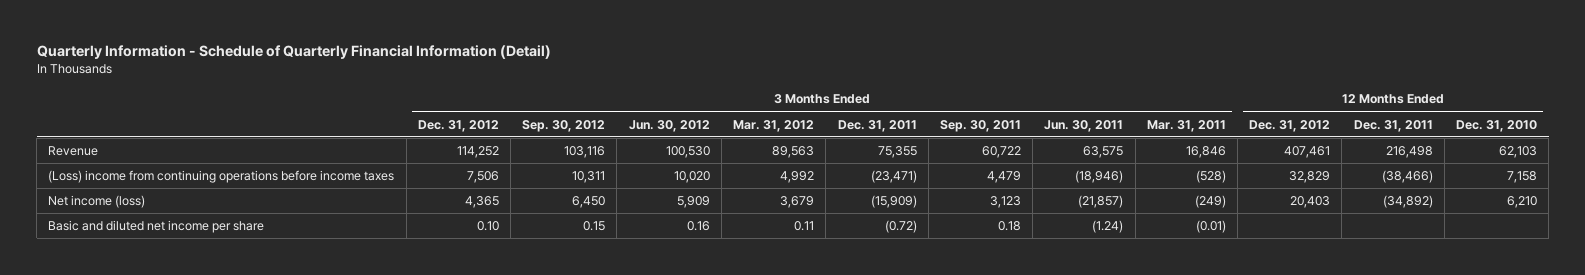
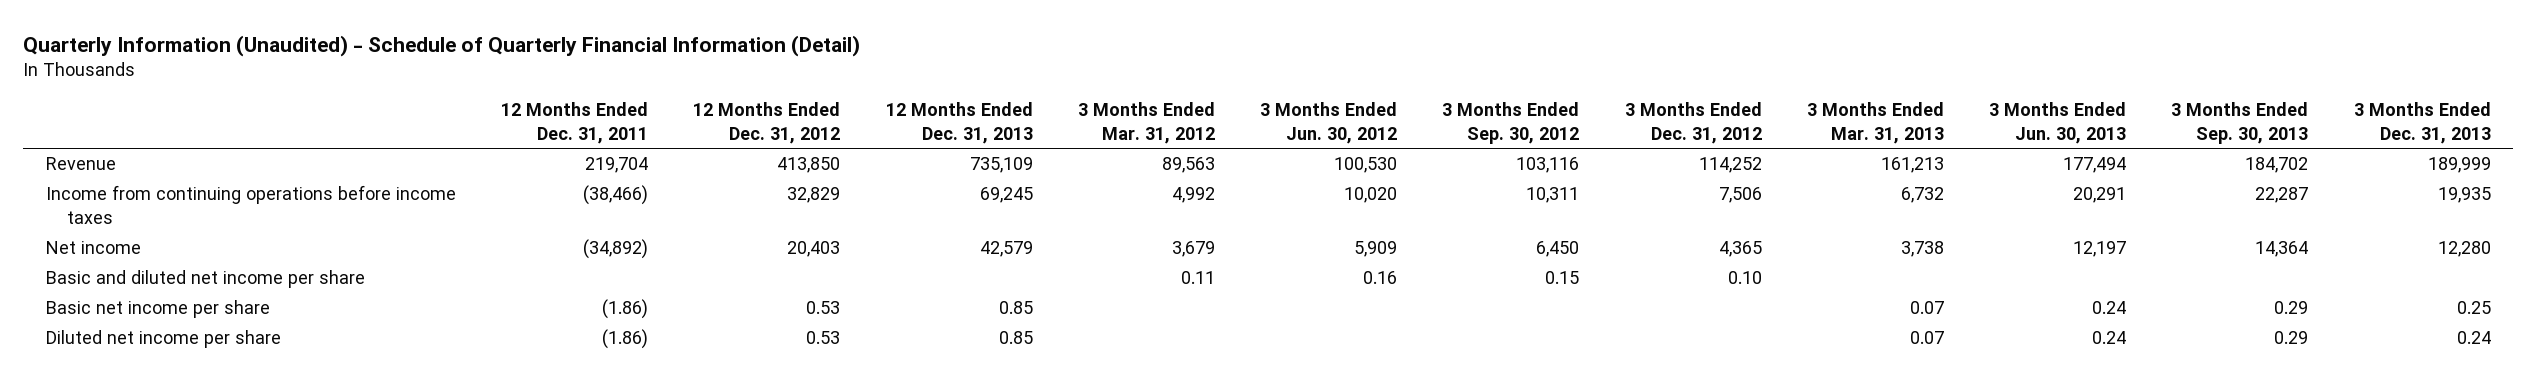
- Quarterly Information - Schedule of Quarterly Financial Information (Detail)
+ Quarterly Information (Unaudited) - Schedule of Quarterly Financial Information (Detail)
- | 3 Months Ended Dec. 31, 2012 | 3 Months Ended Sep. 30, 2012 | 3 Months Ended Jun. 30, 2012 | 3 Months Ended Mar. 31, 2012 | 3 Months Ended Dec. 31, 2011 | 3 Months Ended Sep. 30, 2011 | 3 Months Ended Jun. 30, 2011 | 3 Months Ended Mar. 31, 2011 | 12 Months Ended Dec. 31, 2012 | 12 Months Ended Dec. 31, 2011 | 12 Months Ended Dec. 31, 2010
+ | 12 Months Ended Dec. 31, 2011 | 12 Months Ended Dec. 31, 2012 | 12 Months Ended Dec. 31, 2013 | 3 Months Ended Mar. 31, 2012 | 3 Months Ended Jun. 30, 2012 | 3 Months Ended Sep. 30, 2012 | 3 Months Ended Dec. 31, 2012 | 3 Months Ended Mar. 31, 2013 | 3 Months Ended Jun. 30, 2013 | 3 Months Ended Sep. 30, 2013 | 3 Months Ended Dec. 31, 2013
- Revenue | 114,252 | 103,116 | 100,530 | 89,563 | 75,355 | 60,722 | 63,575 | 16,846 | 407,461 | 216,498 | 62,103
- (Loss) income from continuing operations before income taxes | 7,506 | 10,311 | 10,020 | 4,992 | (23,471) | 4,479 | (18,946) | (528) | 32,829 | (38,466) | 7,158
- Net income (loss) | 4,365 | 6,450 | 5,909 | 3,679 | (15,909) | 3,123 | (21,857) | (249) | 20,403 | (34,892) | 6,210
+ Revenue | 219,704 | 413,850 | 735,109 | 89,563 | 100,530 | 103,116 | 114,252 | 161,213 | 177,494 | 184,702 | 189,999
+ Income from continuing operations before income taxes | (38,466) | 32,829 | 69,245 | 4,992 | 10,020 | 10,311 | 7,506 | 6,732 | 20,291 | 22,287 | 19,935
+ Net income | (34,892) | 20,403 | 42,579 | 3,679 | 5,909 | 6,450 | 4,365 | 3,738 | 12,197 | 14,364 | 12,280
+ Basic net income per share | (1.86) | 0.53 | 0.85 | | | | | 0.07 | 0.24 | 0.29 | 0.25
+ Diluted net income per share | (1.86) | 0.53 | 0.85 | | | | | 0.07 | 0.24 | 0.29 | 0.24

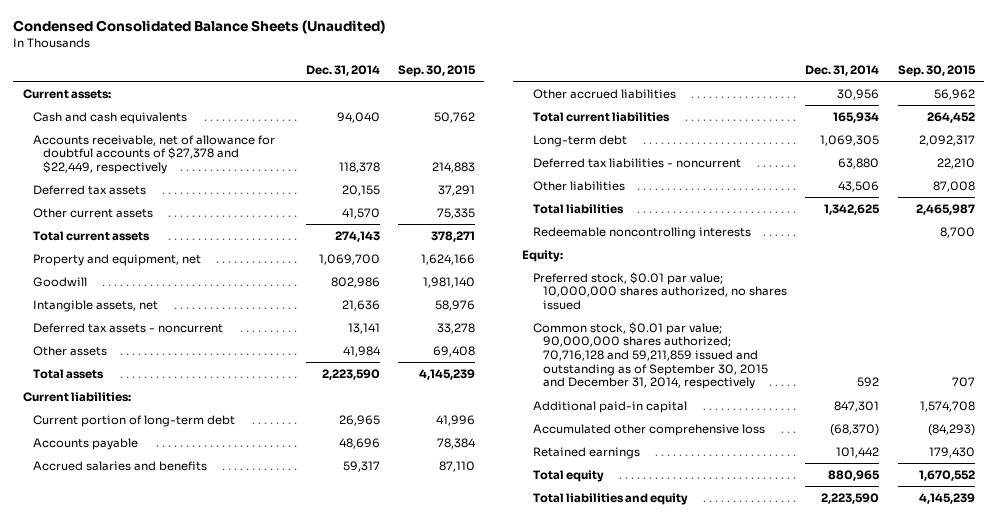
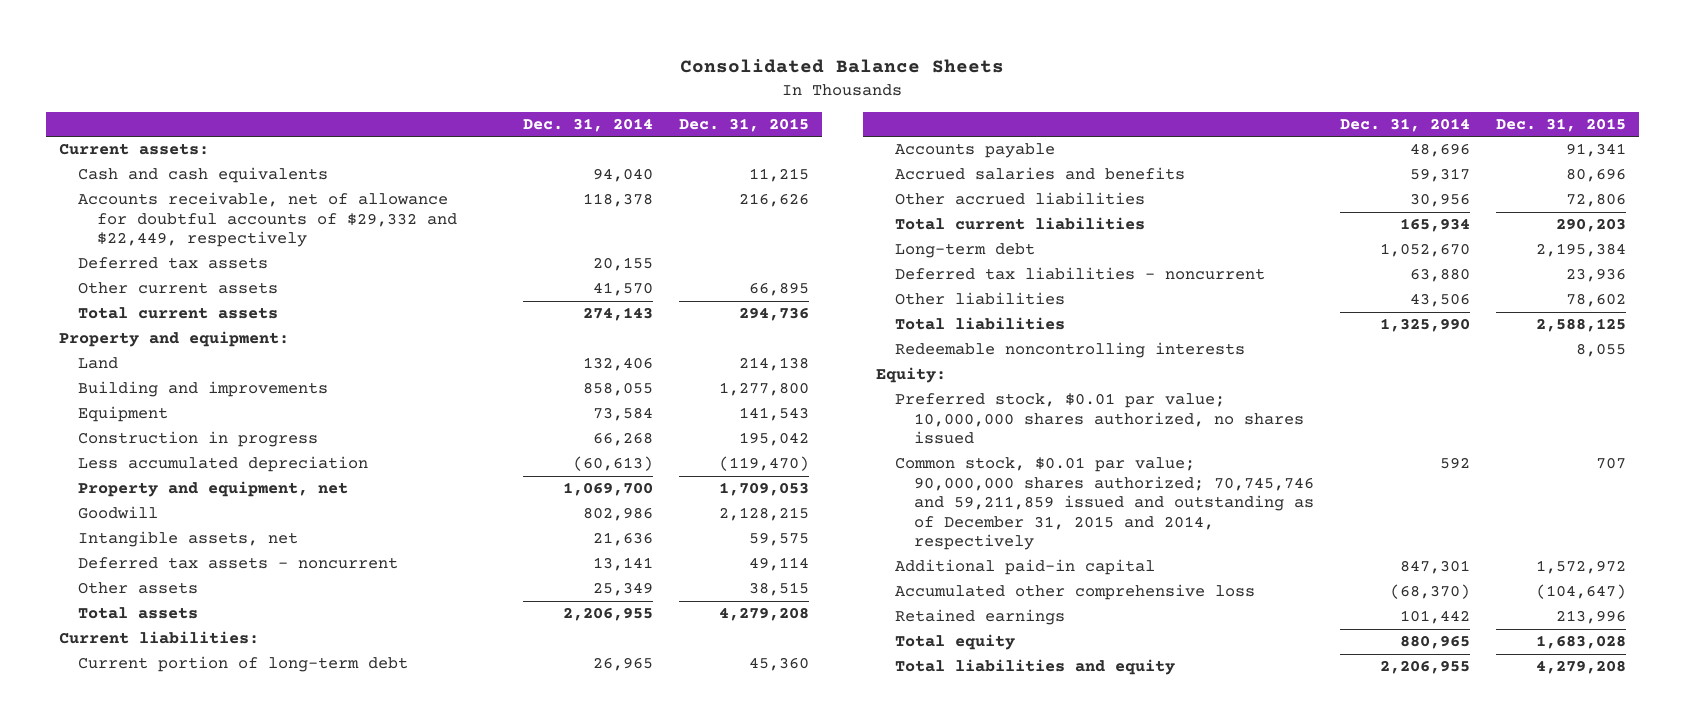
- Condensed Consolidated Balance Sheets (Unaudited)
+ Consolidated Balance Sheets
- | Dec. 31, 2014 | Sep. 30, 2015
+ | Dec. 31, 2014 | Dec. 31, 2015
- Accounts receivable, net of allowance for doubtful accounts of $27,378 and $22,449, respectively | 118,378 | 214,883
+ Accounts receivable, net of allowance for doubtful accounts of $29,332 and $22,449, respectively | 118,378 | 216,626
+ Property and equipment:
+ Land | 132,406 | 214,138
+ Building and improvements | 858,055 | 1,277,800
+ Equipment | 73,584 | 141,543
+ Construction in progress | 66,268 | 195,042
+ Less accumulated depreciation | (60,613) | (119,470)
- Other assets | 41,984 | 69,408
- Total assets | 2,223,590 | 4,145,239
+ Other assets | 25,349 | 38,515
+ Total assets | 2,206,955 | 4,279,208
- Long-term debt | 1,069,305 | 2,092,317
+ Long-term debt | 1,052,670 | 2,195,384
- Total liabilities | 1,342,625 | 2,465,987
+ Total liabilities | 1,325,990 | 2,588,125
- Common stock, $0.01 par value; 90,000,000 shares authorized; 70,716,128 and 59,211,859 issued and outstanding as of September 30, 2015 and December 31, 2014, respectively | 592 | 707
+ Common stock, $0.01 par value; 90,000,000 shares authorized; 70,745,746 and 59,211,859 issued and outstanding as of December 31, 2015 and 2014, respectively | 592 | 707
- Total liabilities and equity | 2,223,590 | 4,145,239
+ Total liabilities and equity | 2,206,955 | 4,279,208

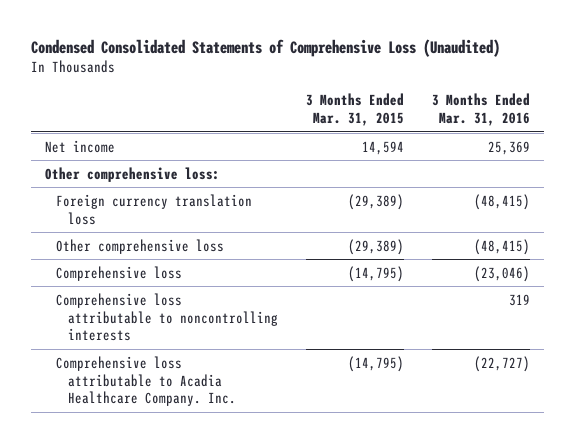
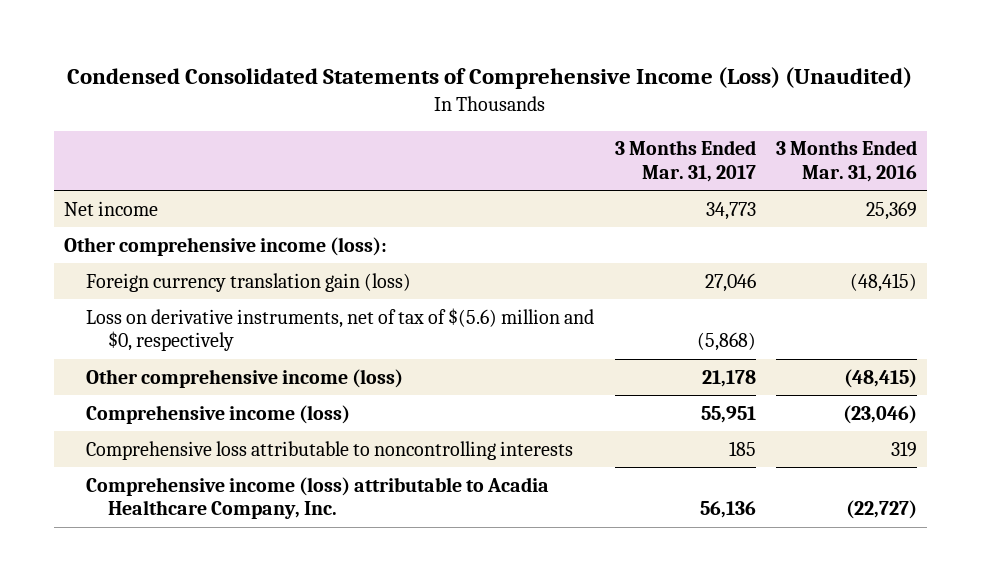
- Condensed Consolidated Statements of Comprehensive Loss (Unaudited)
+ Condensed Consolidated Statements of Comprehensive Income (Loss) (Unaudited)
- | 3 Months Ended Mar. 31, 2015 | 3 Months Ended Mar. 31, 2016
+ | 3 Months Ended Mar. 31, 2017 | 3 Months Ended Mar. 31, 2016
- Other comprehensive loss:
- Foreign currency translation loss | (29,389) | (48,415)
- Other comprehensive loss | (29,389) | (48,415)
- Comprehensive loss | (14,795) | (23,046)
+ Other comprehensive income (loss):
+ Foreign currency translation gain (loss) | 27,046 | (48,415)
+ Loss on derivative instruments, net of tax of $(5.6) million and $0, respectively | (5,868) |
+ Other comprehensive income (loss) | 21,178 | (48,415)
+ Comprehensive income (loss) | 55,951 | (23,046)
- Comprehensive loss attributable to Acadia Healthcare Company. Inc. | (14,795) | (22,727)
+ Comprehensive income (loss) attributable to Acadia Healthcare Company, Inc. | 56,136 | (22,727)

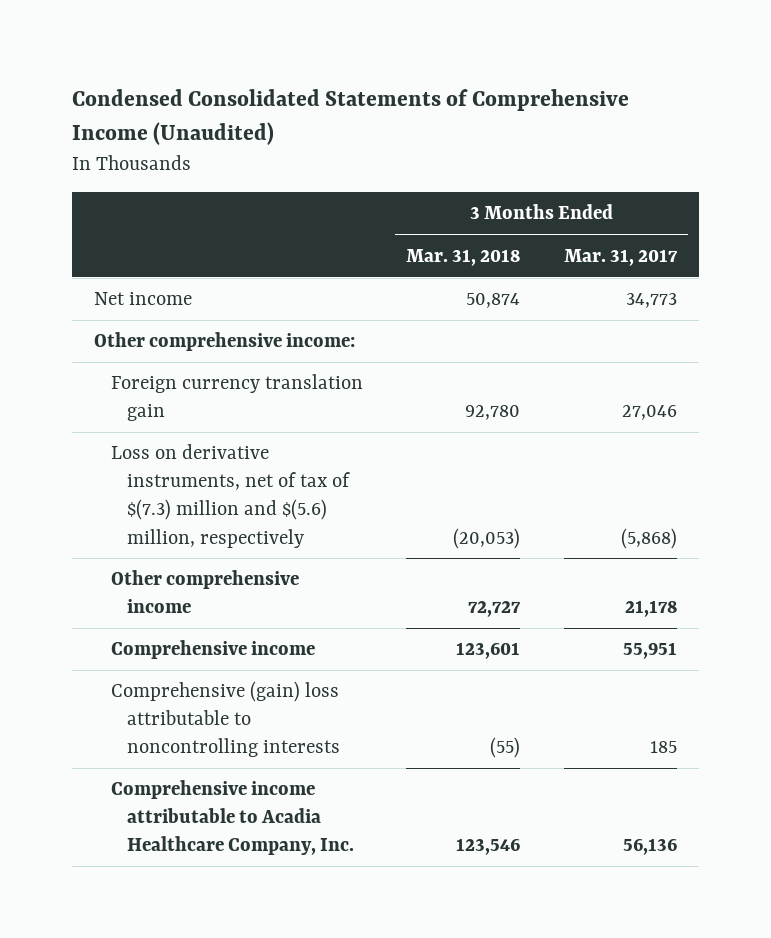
- Condensed Consolidated Statements of Comprehensive Income (Loss) (Unaudited)
+ Condensed Consolidated Statements of Comprehensive Income (Unaudited)
- | 3 Months Ended Mar. 31, 2017 | 3 Months Ended Mar. 31, 2016
+ | 3 Months Ended Mar. 31, 2018 | 3 Months Ended Mar. 31, 2017
- Other comprehensive income (loss):
- Foreign currency translation gain (loss) | 27,046 | (48,415)
- Loss on derivative instruments, net of tax of $(5.6) million and $0, respectively | (5,868) |
- Other comprehensive income (loss) | 21,178 | (48,415)
- Comprehensive income (loss) | 55,951 | (23,046)
- Comprehensive loss attributable to noncontrolling interests | 185 | 319
- Comprehensive income (loss) attributable to Acadia Healthcare Company, Inc. | 56,136 | (22,727)
+ Other comprehensive income:
+ Foreign currency translation gain | 92,780 | 27,046
+ Loss on derivative instruments, net of tax of $(7.3) million and $(5.6) million, respectively | (20,053) | (5,868)
+ Other comprehensive income | 72,727 | 21,178
+ Comprehensive income | 123,601 | 55,951
+ Comprehensive (gain) loss attributable to noncontrolling interests | (55) | 185
+ Comprehensive income attributable to Acadia Healthcare Company, Inc. | 123,546 | 56,136

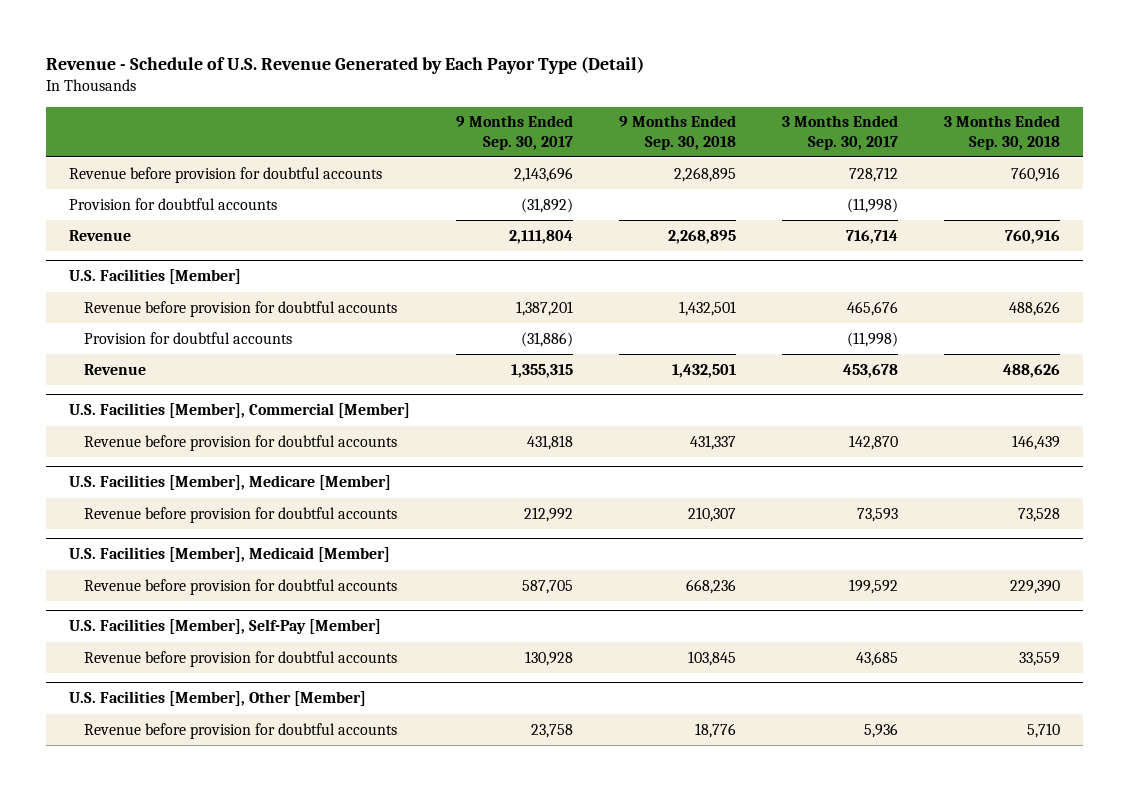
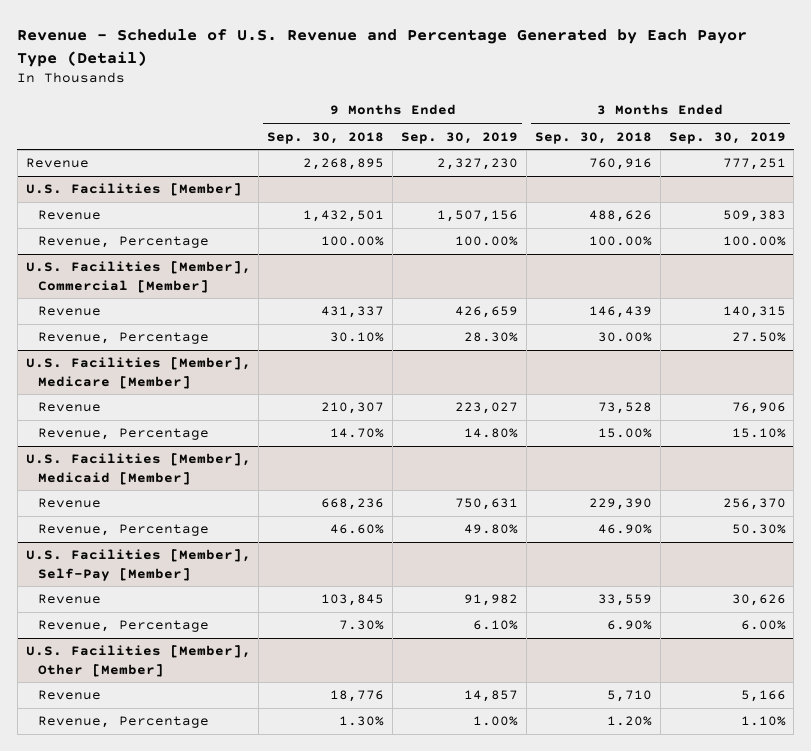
- Revenue - Schedule of U.S. Revenue Generated by Each Payor Type (Detail)
+ Revenue - Schedule of U.S. Revenue and Percentage Generated by Each Payor Type (Detail)
- | 9 Months Ended Sep. 30, 2017 | 9 Months Ended Sep. 30, 2018 | 3 Months Ended Sep. 30, 2017 | 3 Months Ended Sep. 30, 2018
+ | 9 Months Ended Sep. 30, 2018 | 9 Months Ended Sep. 30, 2019 | 3 Months Ended Sep. 30, 2018 | 3 Months Ended Sep. 30, 2019
- Revenue before provision for doubtful accounts | 2,143,696 | 2,268,895 | 728,712 | 760,916
- Provision for doubtful accounts | (31,892) | | (11,998) |
@ U.S. Facilities [Member]
- Revenue before provision for doubtful accounts | 1,387,201 | 1,432,501 | 465,676 | 488,626
- Provision for doubtful accounts | (31,886) | | (11,998) |
+ Revenue, Percentage | 100.00% | 100.00% | 100.00% | 100.00%
@ U.S. Facilities [Member], Commercial [Member]
- Revenue before provision for doubtful accounts | 431,818 | 431,337 | 142,870 | 146,439
+ Revenue | 431,337 | 426,659 | 146,439 | 140,315
+ Revenue, Percentage | 30.10% | 28.30% | 30.00% | 27.50%
@ U.S. Facilities [Member], Medicare [Member]
- Revenue before provision for doubtful accounts | 212,992 | 210,307 | 73,593 | 73,528
+ Revenue | 210,307 | 223,027 | 73,528 | 76,906
+ Revenue, Percentage | 14.70% | 14.80% | 15.00% | 15.10%
@ U.S. Facilities [Member], Medicaid [Member]
- Revenue before provision for doubtful accounts | 587,705 | 668,236 | 199,592 | 229,390
+ Revenue | 668,236 | 750,631 | 229,390 | 256,370
+ Revenue, Percentage | 46.60% | 49.80% | 46.90% | 50.30%
@ U.S. Facilities [Member], Self-Pay [Member]
- Revenue before provision for doubtful accounts | 130,928 | 103,845 | 43,685 | 33,559
+ Revenue | 103,845 | 91,982 | 33,559 | 30,626
+ Revenue, Percentage | 7.30% | 6.10% | 6.90% | 6.00%
@ U.S. Facilities [Member], Other [Member]
- Revenue before provision for doubtful accounts | 23,758 | 18,776 | 5,936 | 5,710
+ Revenue | 18,776 | 14,857 | 5,710 | 5,166
+ Revenue, Percentage | 1.30% | 1.00% | 1.20% | 1.10%

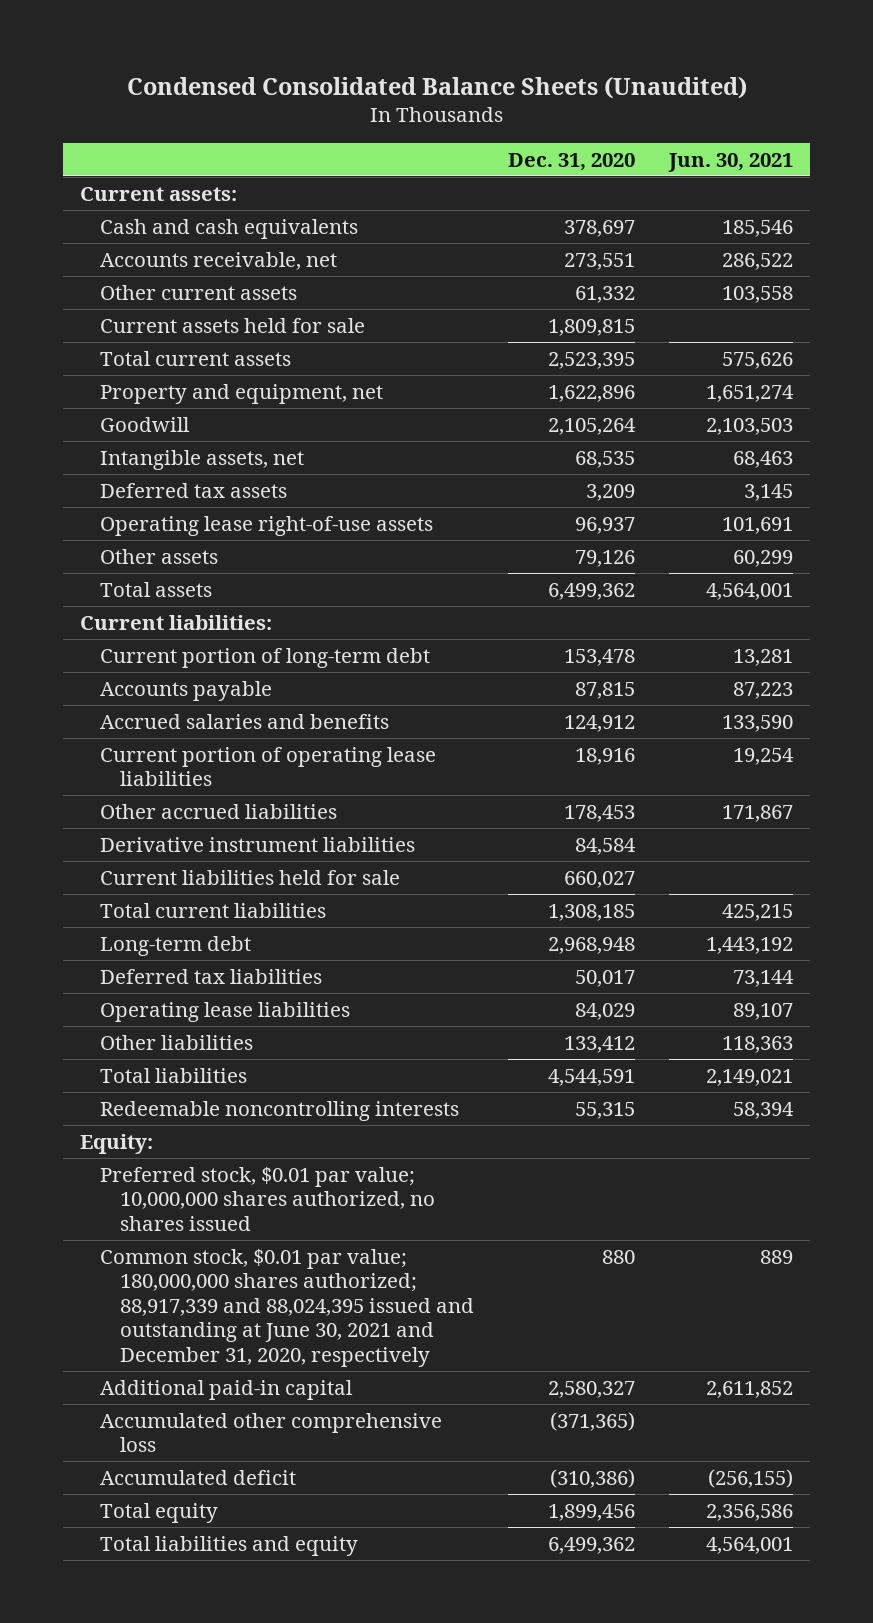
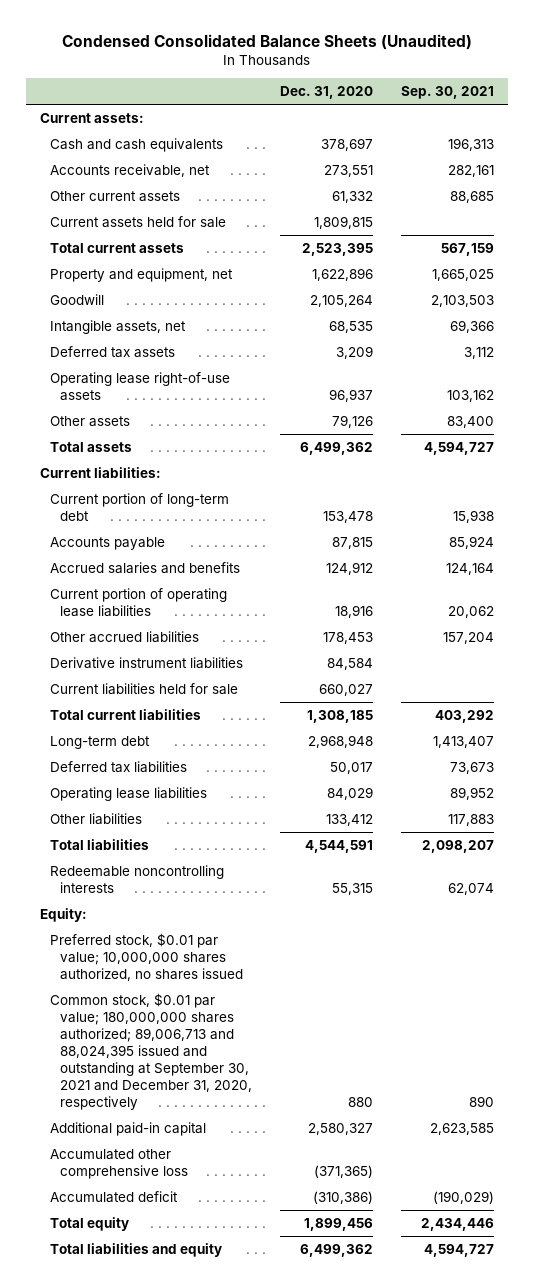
- | Dec. 31, 2020 | Jun. 30, 2021
+ | Dec. 31, 2020 | Sep. 30, 2021
- Common stock, $0.01 par value; 180,000,000 shares authorized; 88,917,339 and 88,024,395 issued and outstanding at June 30, 2021 and December 31, 2020, respectively | 880 | 889
+ Common stock, $0.01 par value; 180,000,000 shares authorized; 89,006,713 and 88,024,395 issued and outstanding at September 30, 2021 and December 31, 2020, respectively | 880 | 890

